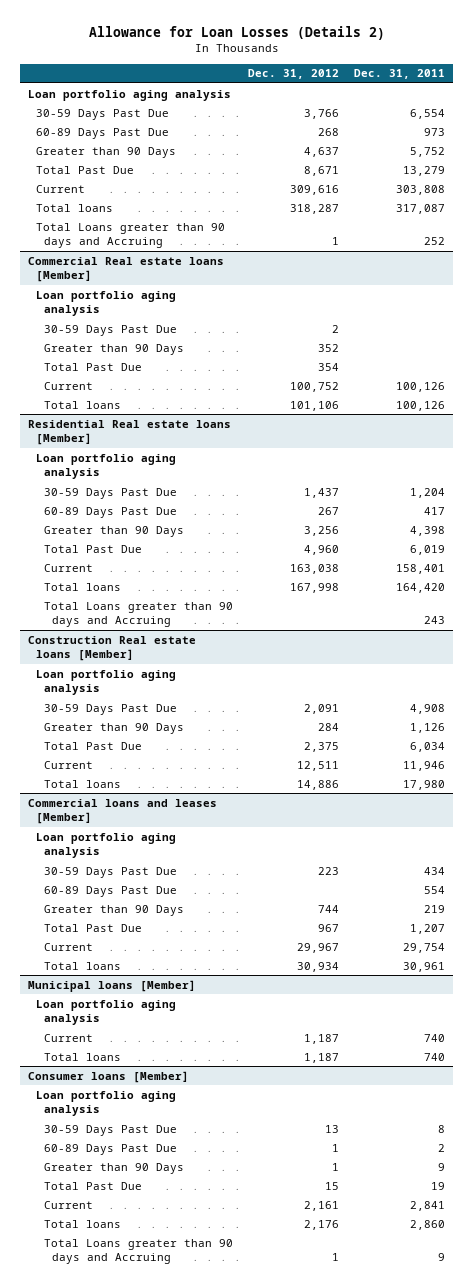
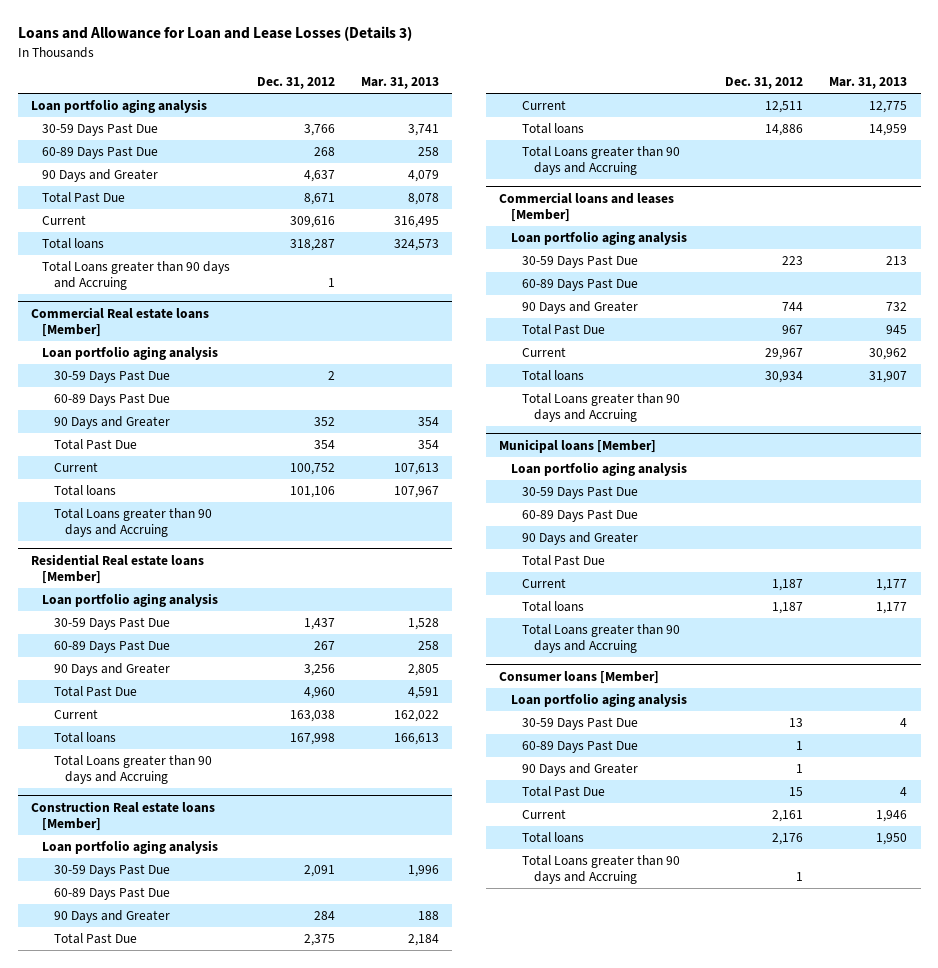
- Allowance for Loan Losses (Details 2)
+ Loans and Allowance for Loan and Lease Losses (Details 3)
- | Dec. 31, 2012 | Dec. 31, 2011
+ | Dec. 31, 2012 | Mar. 31, 2013
- Greater than 90 Days | 4,637 | 5,752
+ 90 Days and Greater | 4,637 | 4,079
@ Commercial Real estate loans [Member]
- Greater than 90 Days | 352 |
+ 60-89 Days Past Due
+ 90 Days and Greater | 352 | 354
+ Total Loans greater than 90 days and Accruing
@ Residential Real estate loans [Member]
- Greater than 90 Days | 3,256 | 4,398
+ 90 Days and Greater | 3,256 | 2,805
@ Construction Real estate loans [Member]
- Greater than 90 Days | 284 | 1,126
+ 60-89 Days Past Due
+ 90 Days and Greater | 284 | 188
+ Total Loans greater than 90 days and Accruing
@ Commercial loans and leases [Member]
- Greater than 90 Days | 744 | 219
+ 90 Days and Greater | 744 | 732
+ Total Loans greater than 90 days and Accruing
@ Municipal loans [Member]
+ 30-59 Days Past Due
+ 60-89 Days Past Due
+ 90 Days and Greater
+ Total Past Due
+ Total Loans greater than 90 days and Accruing
@ Consumer loans [Member]
- Greater than 90 Days | 1 | 9
+ 90 Days and Greater | 1 |

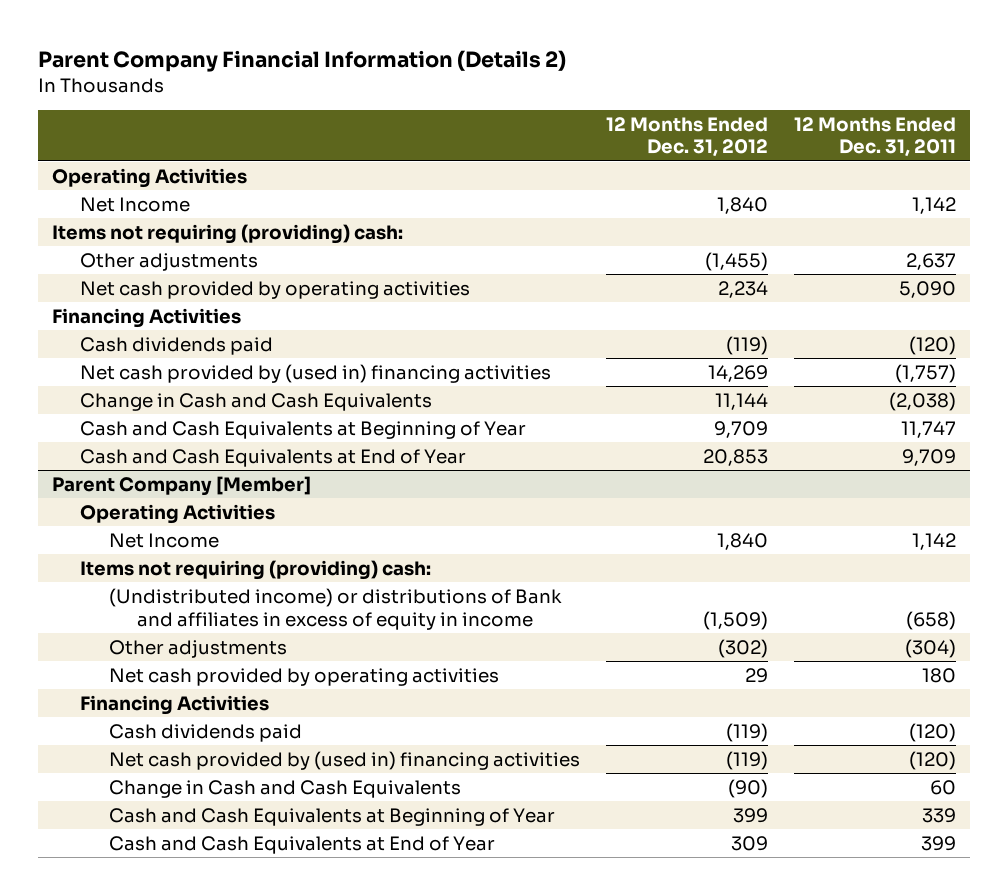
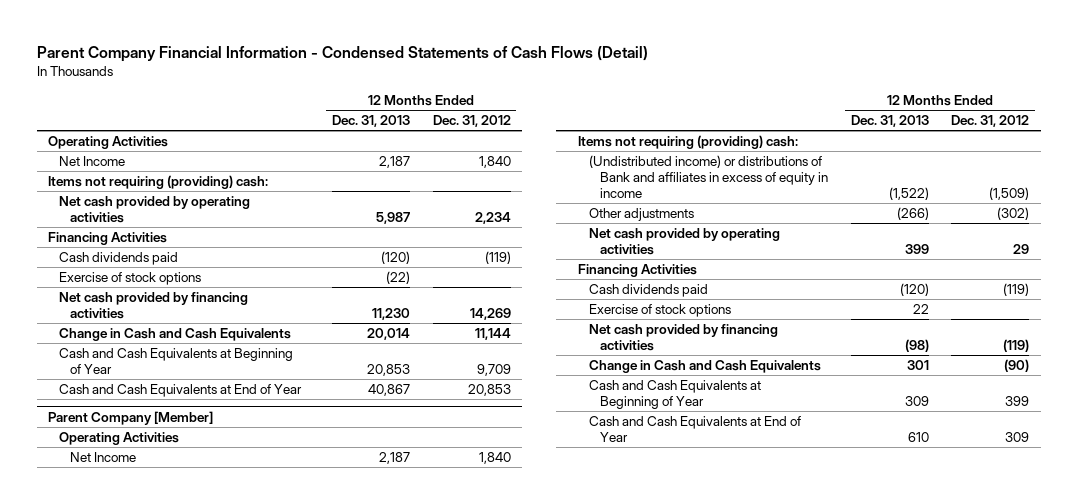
- Parent Company Financial Information (Details 2)
+ Parent Company Financial Information - Condensed Statements of Cash Flows (Detail)
- | 12 Months Ended Dec. 31, 2012 | 12 Months Ended Dec. 31, 2011
+ | 12 Months Ended Dec. 31, 2013 | 12 Months Ended Dec. 31, 2012
- Other adjustments | (1,455) | 2,637
- Net cash provided by (used in) financing activities | 14,269 | (1,757)
+ Exercise of stock options | (22) |
+ Net cash provided by financing activities | 11,230 | 14,269
@ Parent Company [Member]
- Net cash provided by (used in) financing activities | (119) | (120)
+ Exercise of stock options | 22 |
+ Net cash provided by financing activities | (98) | (119)

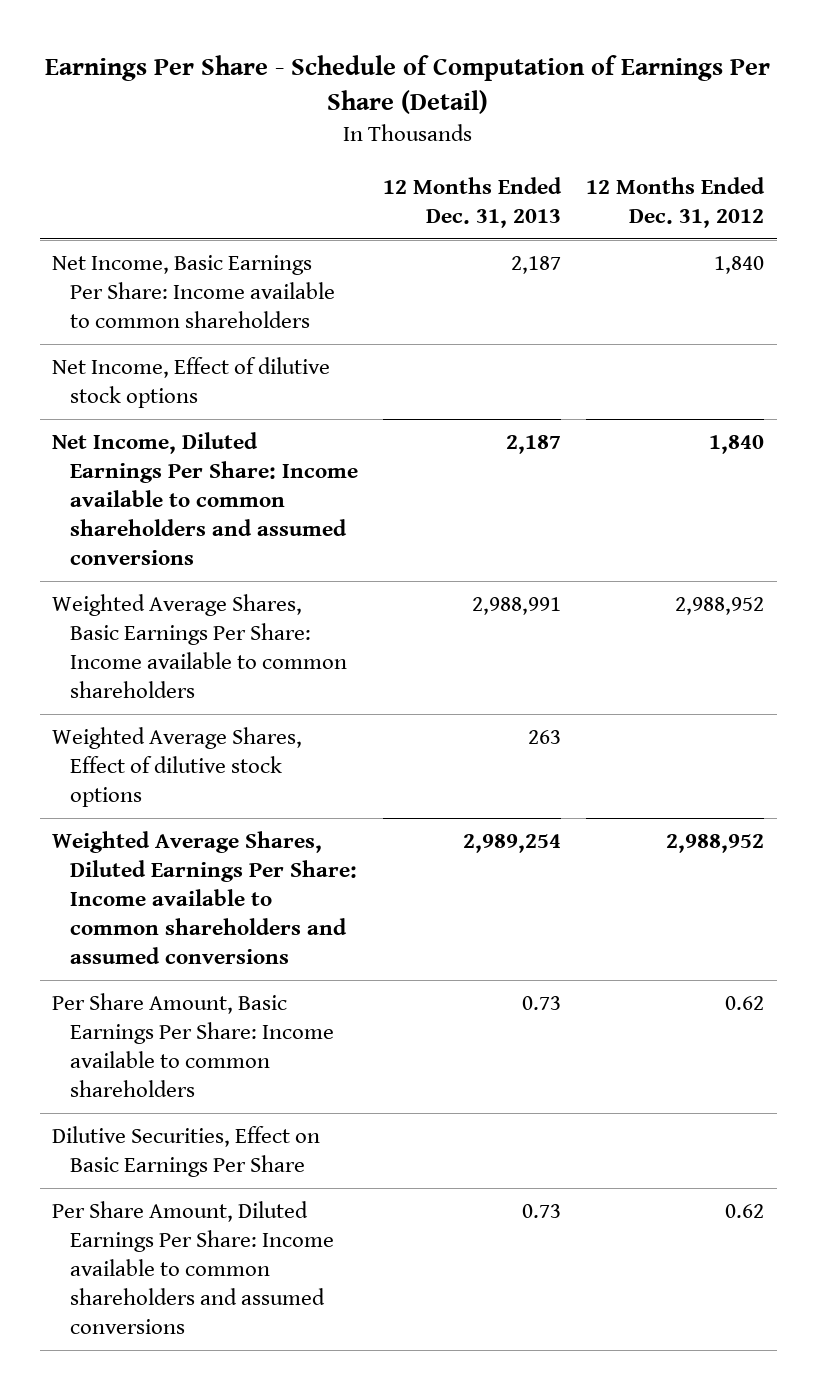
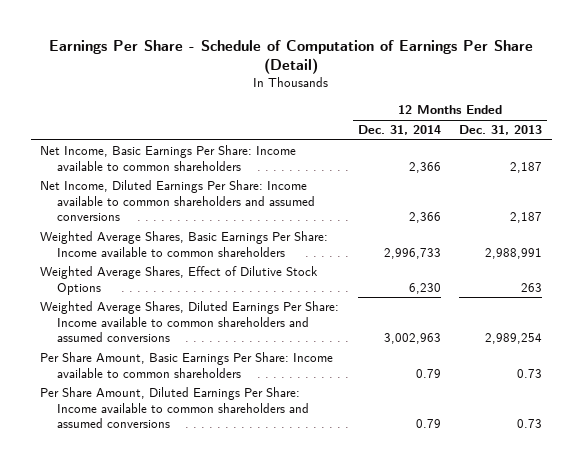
- | 12 Months Ended Dec. 31, 2013 | 12 Months Ended Dec. 31, 2012
+ | 12 Months Ended Dec. 31, 2014 | 12 Months Ended Dec. 31, 2013
- Net Income, Effect of dilutive stock options
- Weighted Average Shares, Effect of dilutive stock options | 263 |
+ Weighted Average Shares, Effect of Dilutive Stock Options | 6,230 | 263
- Dilutive Securities, Effect on Basic Earnings Per Share

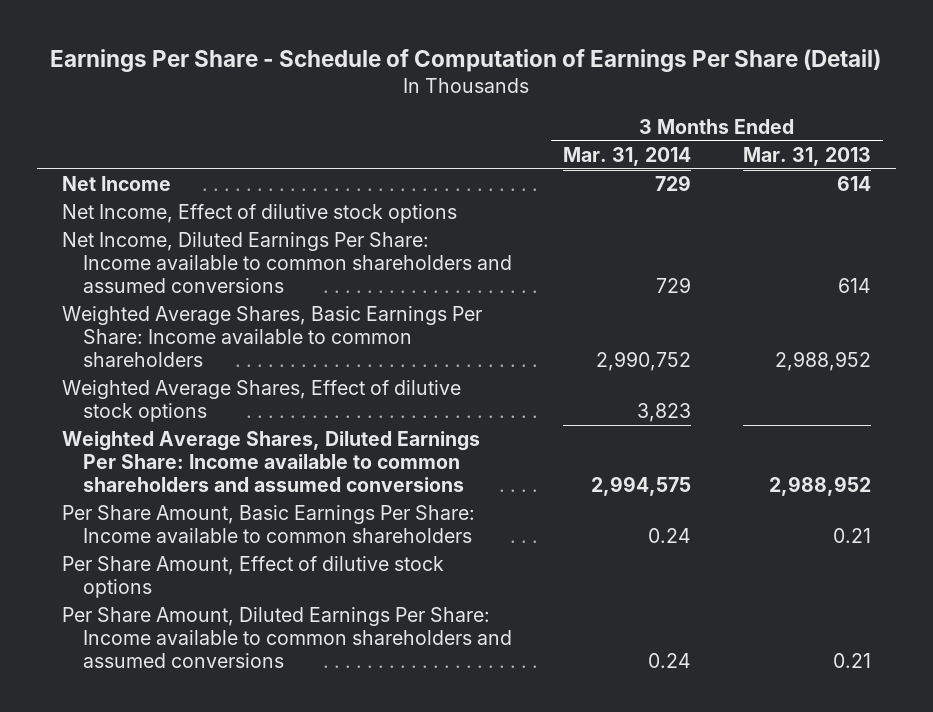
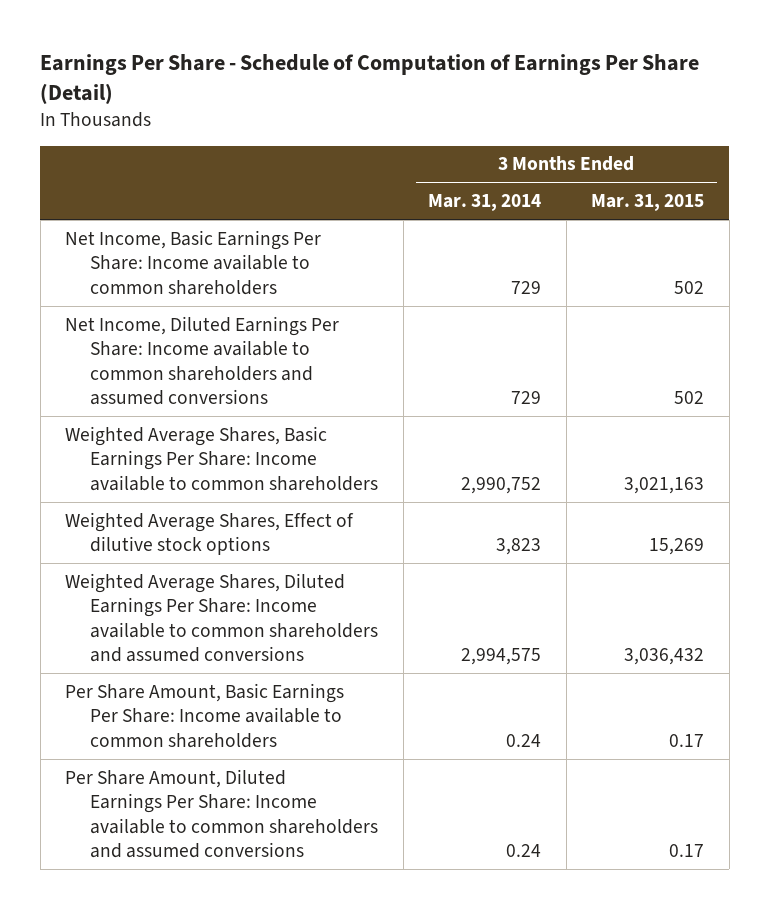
- | 3 Months Ended Mar. 31, 2014 | 3 Months Ended Mar. 31, 2013
+ | 3 Months Ended Mar. 31, 2014 | 3 Months Ended Mar. 31, 2015
- Net Income | 729 | 614
- Net Income, Effect of dilutive stock options
+ Net Income, Basic Earnings Per Share: Income available to common shareholders | 729 | 502
- Per Share Amount, Effect of dilutive stock options

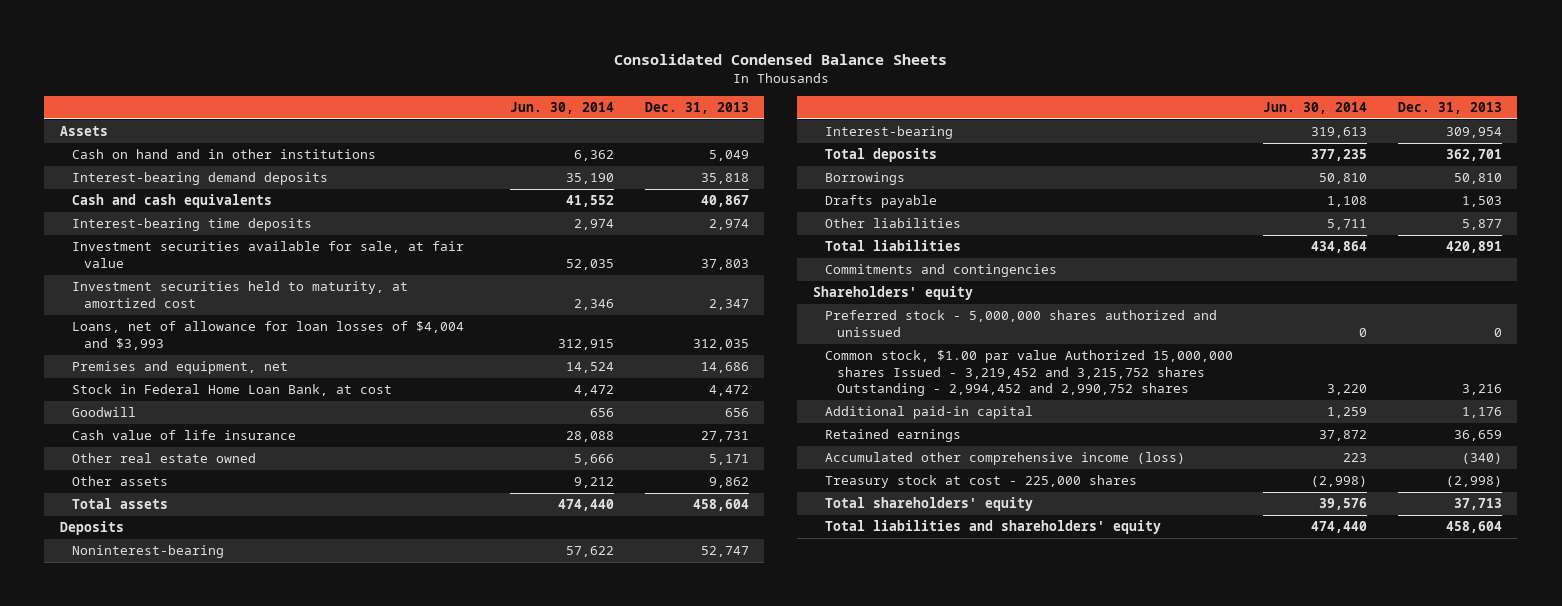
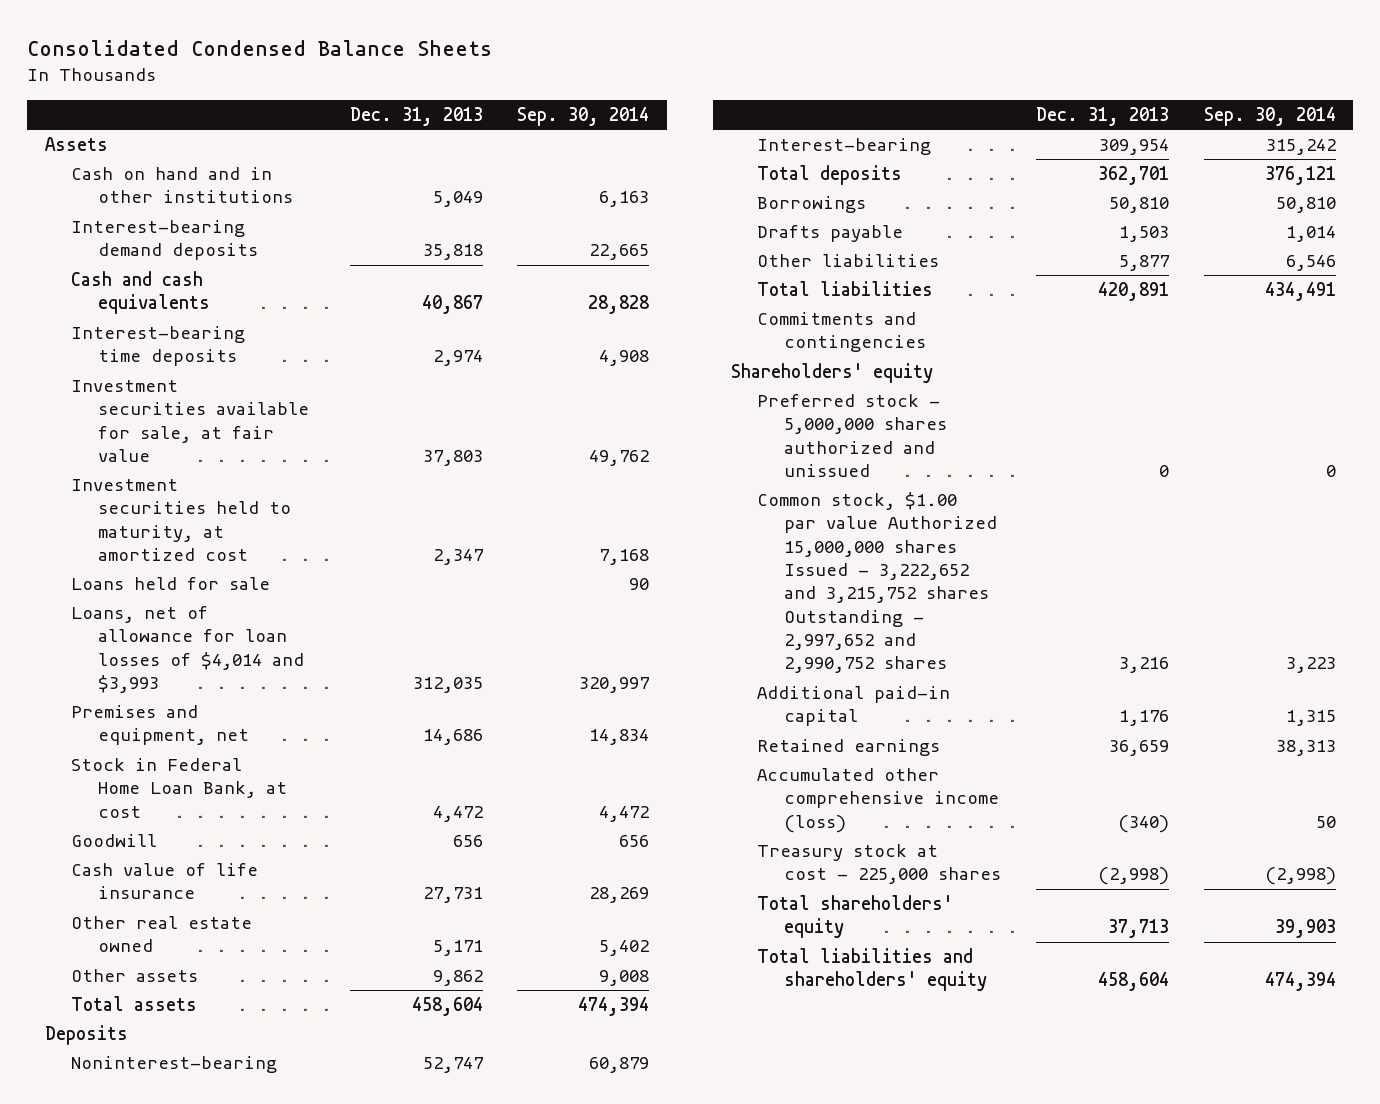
- | Jun. 30, 2014 | Dec. 31, 2013
+ | Dec. 31, 2013 | Sep. 30, 2014
- Loans, net of allowance for loan losses of $4,004 and $3,993 | 312,915 | 312,035
+ Loans held for sale | | 90
+ Loans, net of allowance for loan losses of $4,014 and $3,993 | 312,035 | 320,997
- Common stock, $1.00 par value Authorized 15,000,000 shares Issued - 3,219,452 and 3,215,752 shares Outstanding - 2,994,452 and 2,990,752 shares | 3,220 | 3,216
+ Common stock, $1.00 par value Authorized 15,000,000 shares Issued - 3,222,652 and 3,215,752 shares Outstanding - 2,997,652 and 2,990,752 shares | 3,216 | 3,223

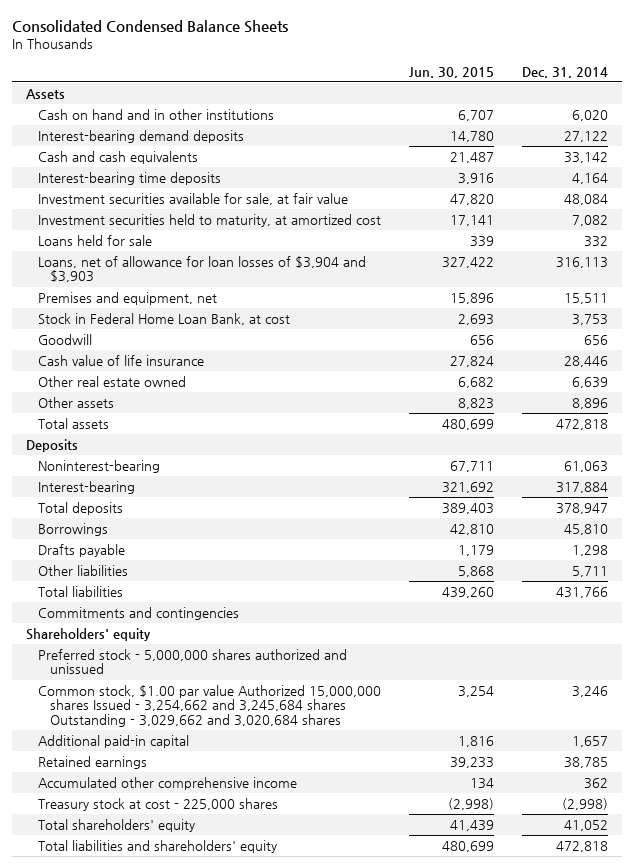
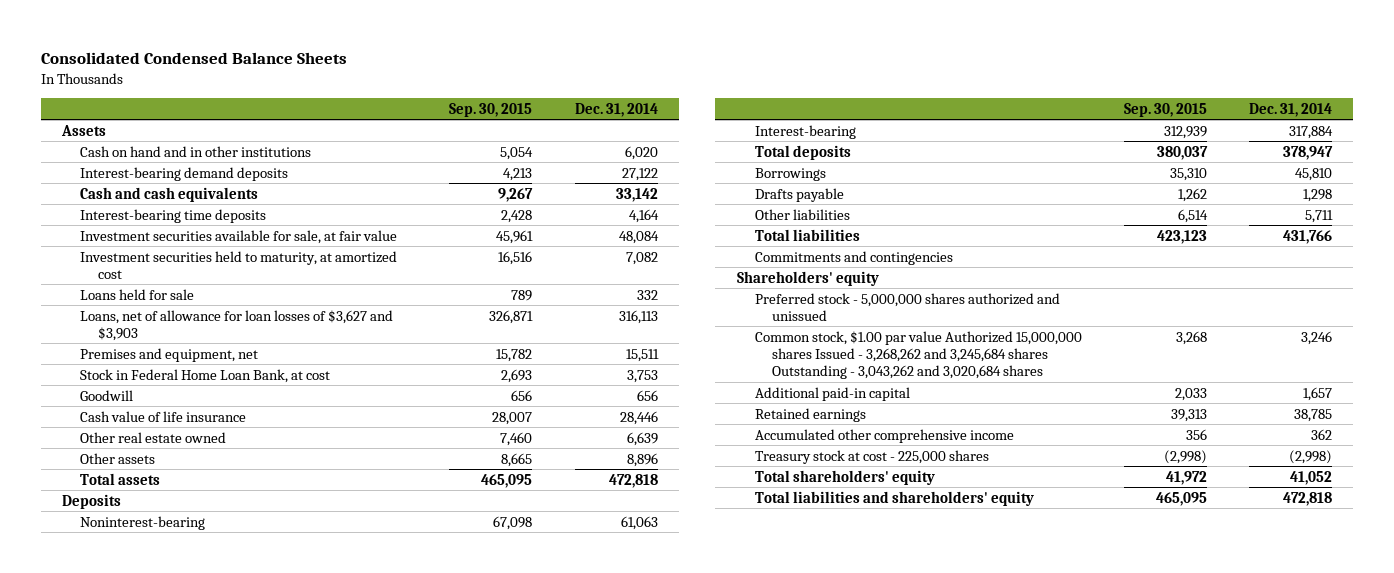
- | Jun. 30, 2015 | Dec. 31, 2014
+ | Sep. 30, 2015 | Dec. 31, 2014
- Loans, net of allowance for loan losses of $3,904 and $3,903 | 327,422 | 316,113
+ Loans, net of allowance for loan losses of $3,627 and $3,903 | 326,871 | 316,113
- Common stock, $1.00 par value Authorized 15,000,000 shares Issued - 3,254,662 and 3,245,684 shares Outstanding - 3,029,662 and 3,020,684 shares | 3,254 | 3,246
+ Common stock, $1.00 par value Authorized 15,000,000 shares Issued - 3,268,262 and 3,245,684 shares Outstanding - 3,043,262 and 3,020,684 shares | 3,268 | 3,246

